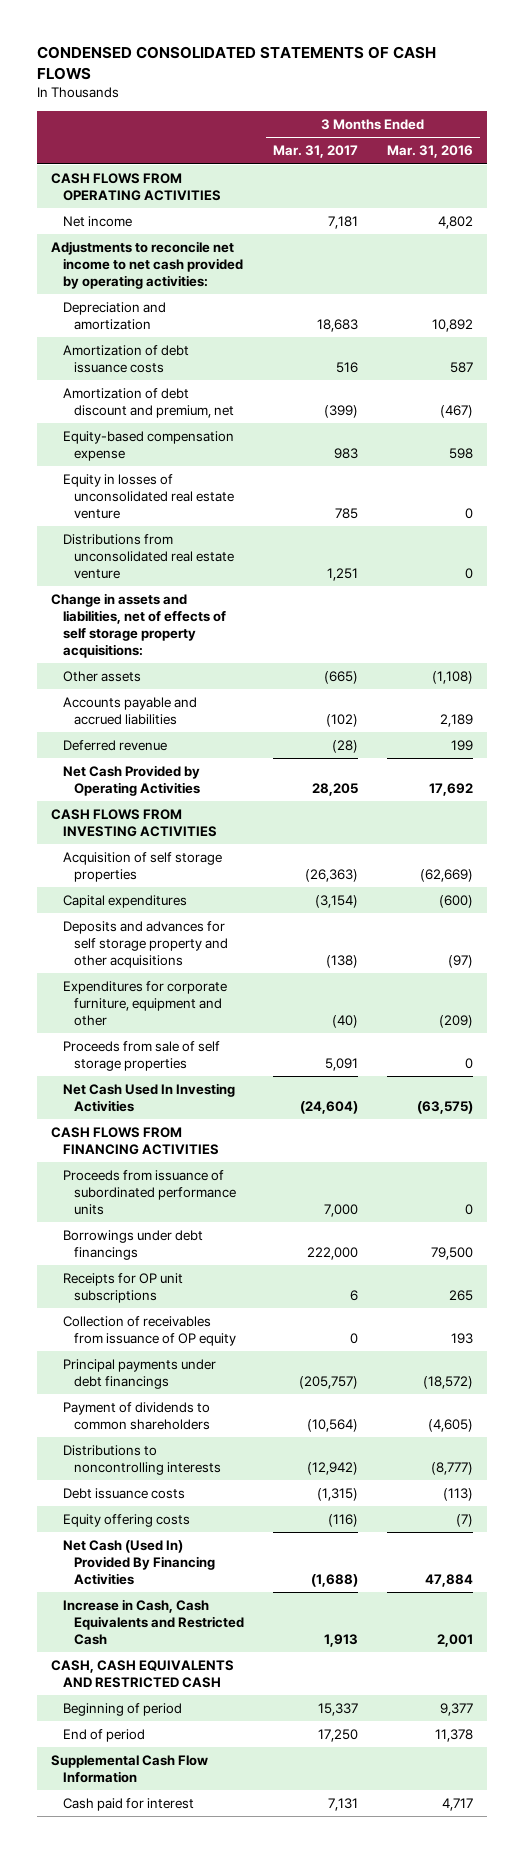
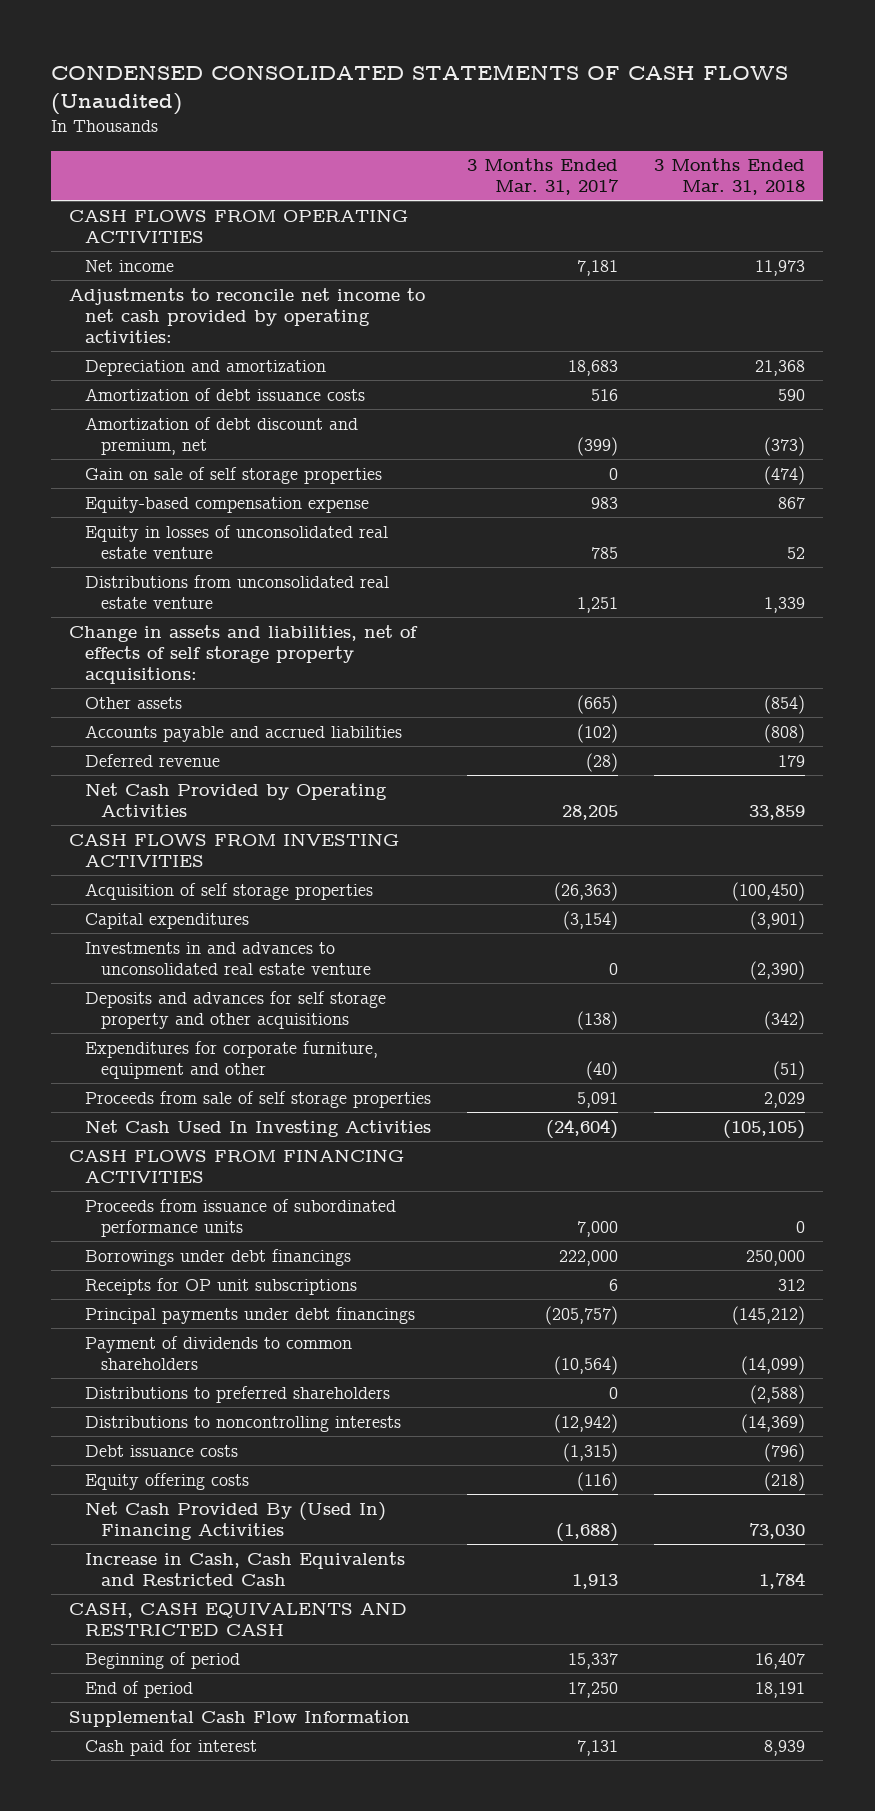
- CONDENSED CONSOLIDATED STATEMENTS OF CASH FLOWS
+ CONDENSED CONSOLIDATED STATEMENTS OF CASH FLOWS (Unaudited)
- | 3 Months Ended Mar. 31, 2017 | 3 Months Ended Mar. 31, 2016
+ | 3 Months Ended Mar. 31, 2017 | 3 Months Ended Mar. 31, 2018
+ Gain on sale of self storage properties | 0 | (474)
+ Investments in and advances to unconsolidated real estate venture | 0 | (2,390)
- Collection of receivables from issuance of OP equity | 0 | 193
+ Distributions to preferred shareholders | 0 | (2,588)
- Net Cash (Used In) Provided By Financing Activities | (1,688) | 47,884
+ Net Cash Provided By (Used In) Financing Activities | (1,688) | 73,030

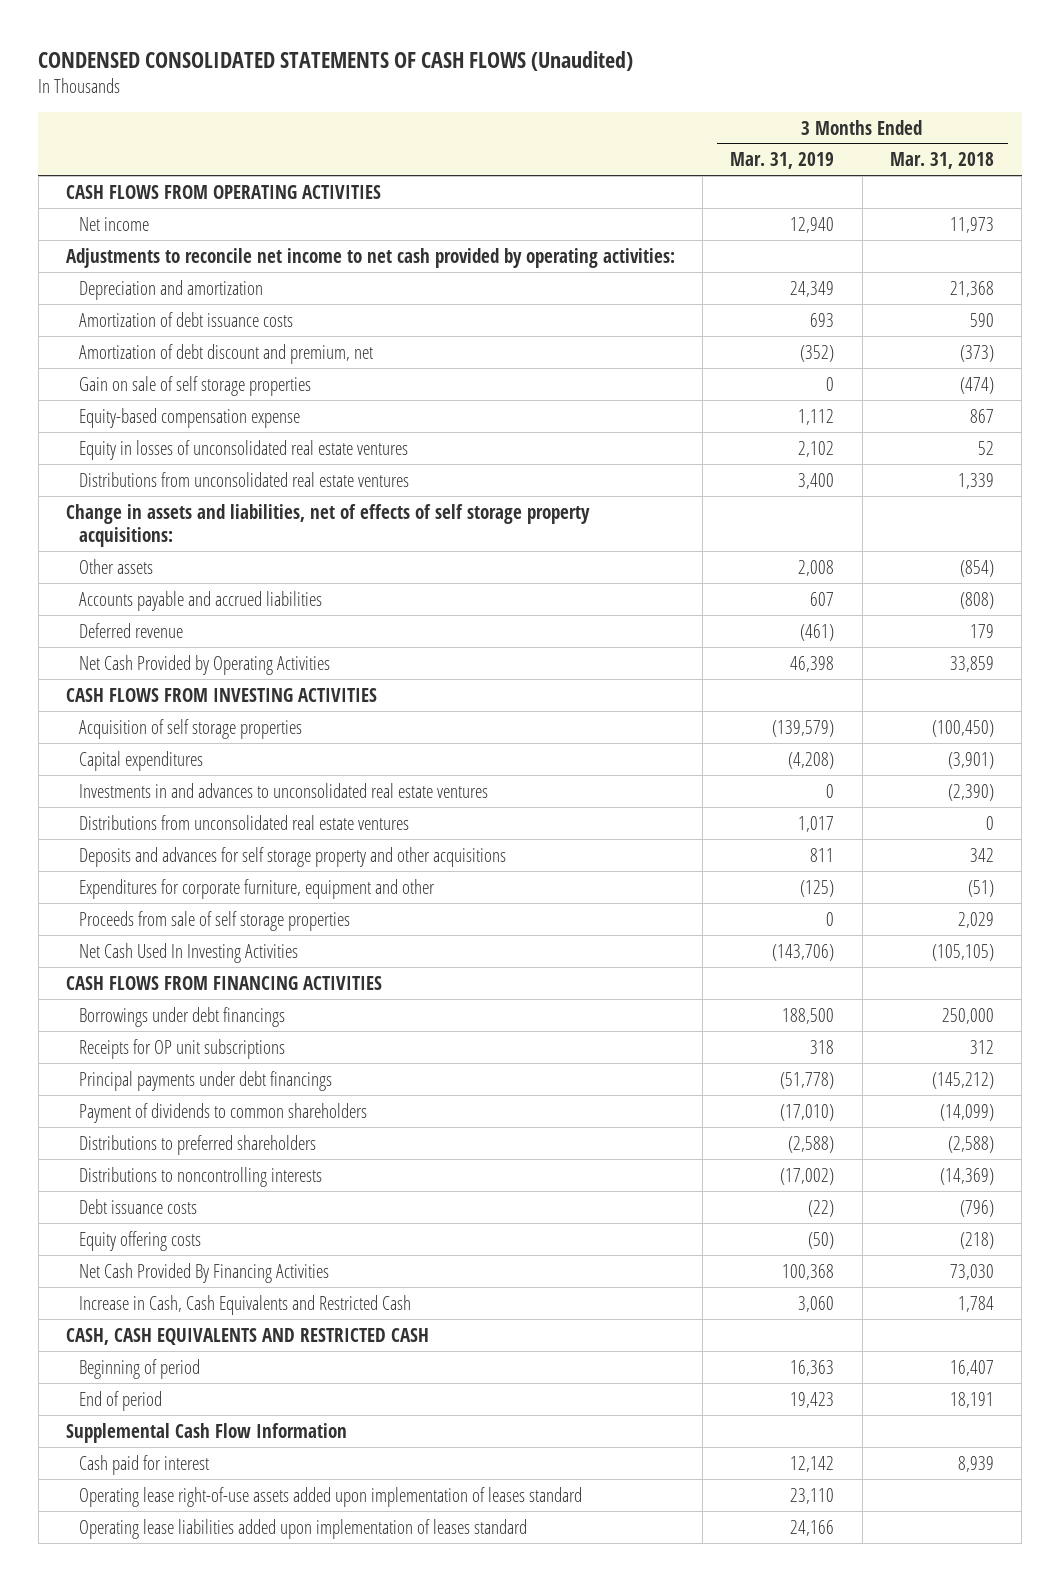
- | 3 Months Ended Mar. 31, 2017 | 3 Months Ended Mar. 31, 2018
+ | 3 Months Ended Mar. 31, 2019 | 3 Months Ended Mar. 31, 2018
- Equity in losses of unconsolidated real estate venture | 785 | 52
- Distributions from unconsolidated real estate venture | 1,251 | 1,339
+ Equity in losses of unconsolidated real estate ventures | 2,102 | 52
+ Distributions from unconsolidated real estate ventures | 3,400 | 1,339
- Investments in and advances to unconsolidated real estate venture | 0 | (2,390)
- Deposits and advances for self storage property and other acquisitions | (138) | (342)
+ Investments in and advances to unconsolidated real estate ventures | 0 | (2,390)
+ Distributions from unconsolidated real estate ventures | 1,017 | 0
+ Deposits and advances for self storage property and other acquisitions | 811 | 342
- Proceeds from issuance of subordinated performance units | 7,000 | 0
- Net Cash Provided By (Used In) Financing Activities | (1,688) | 73,030
+ Net Cash Provided By Financing Activities | 100,368 | 73,030
+ Operating lease right-of-use assets added upon implementation of leases standard | 23,110 |
+ Operating lease liabilities added upon implementation of leases standard | 24,166 |

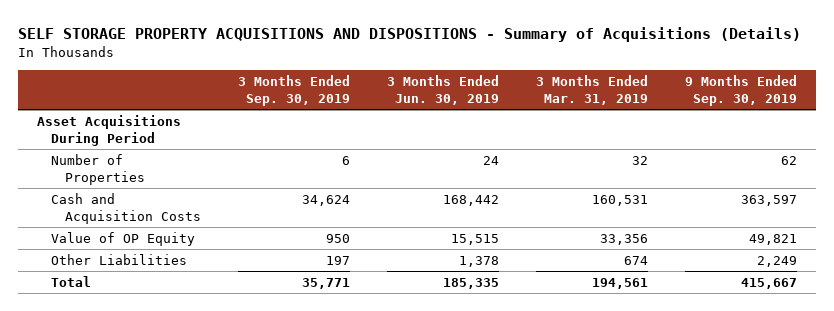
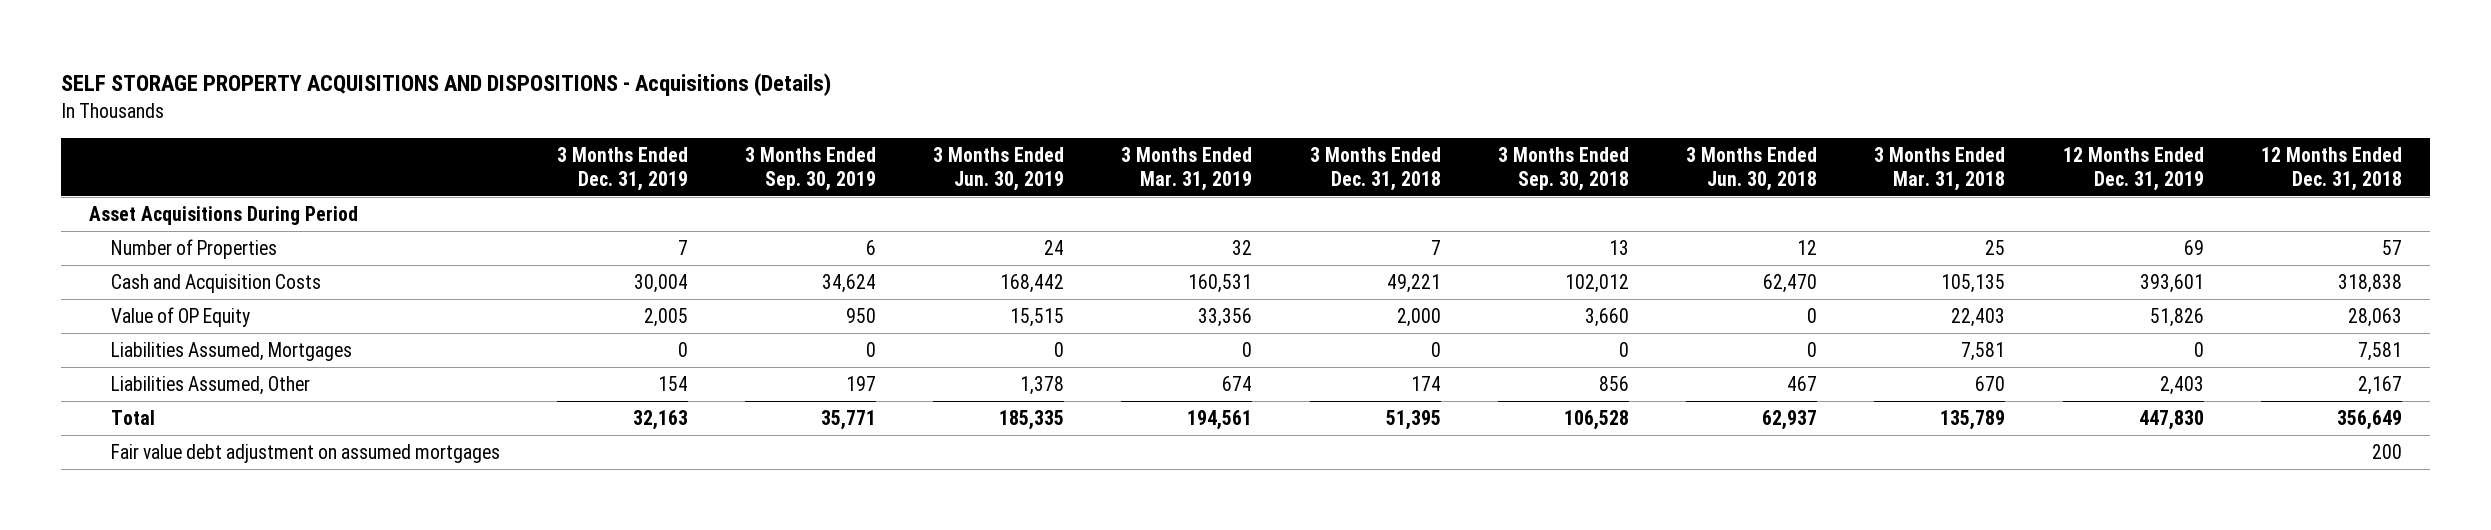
- SELF STORAGE PROPERTY ACQUISITIONS AND DISPOSITIONS - Summary of Acquisitions (Details)
+ SELF STORAGE PROPERTY ACQUISITIONS AND DISPOSITIONS - Acquisitions (Details)
- | 3 Months Ended Sep. 30, 2019 | 3 Months Ended Jun. 30, 2019 | 3 Months Ended Mar. 31, 2019 | 9 Months Ended Sep. 30, 2019
+ | 3 Months Ended Dec. 31, 2019 | 3 Months Ended Sep. 30, 2019 | 3 Months Ended Jun. 30, 2019 | 3 Months Ended Mar. 31, 2019 | 3 Months Ended Dec. 31, 2018 | 3 Months Ended Sep. 30, 2018 | 3 Months Ended Jun. 30, 2018 | 3 Months Ended Mar. 31, 2018 | 12 Months Ended Dec. 31, 2019 | 12 Months Ended Dec. 31, 2018
- Other Liabilities | 197 | 1,378 | 674 | 2,249
+ Liabilities Assumed, Mortgages | 0 | 0 | 0 | 0 | 0 | 0 | 0 | 7,581 | 0 | 7,581
+ Liabilities Assumed, Other | 154 | 197 | 1,378 | 674 | 174 | 856 | 467 | 670 | 2,403 | 2,167
+ Fair value debt adjustment on assumed mortgages | | | | | | | | | | 200

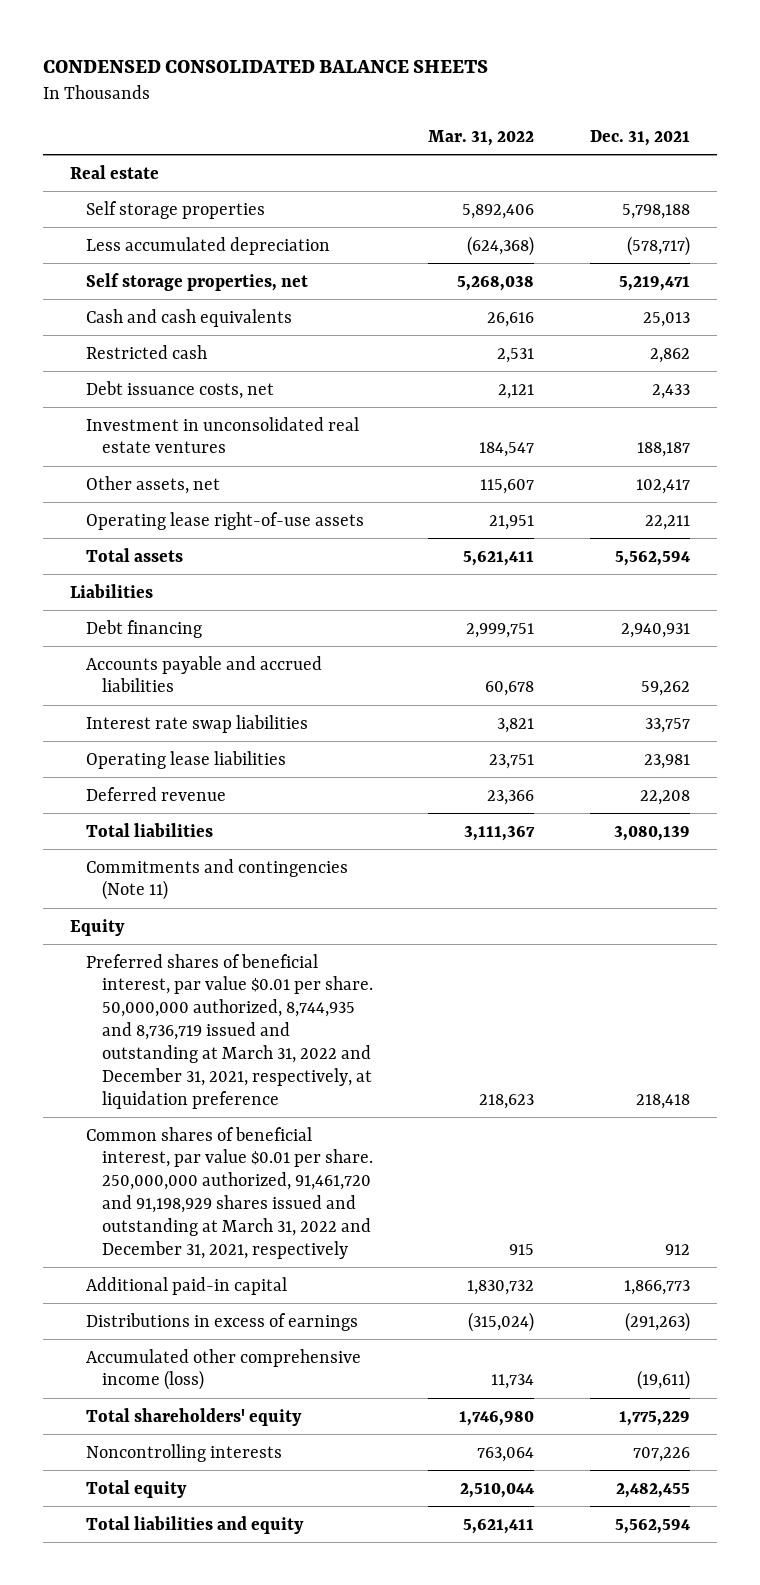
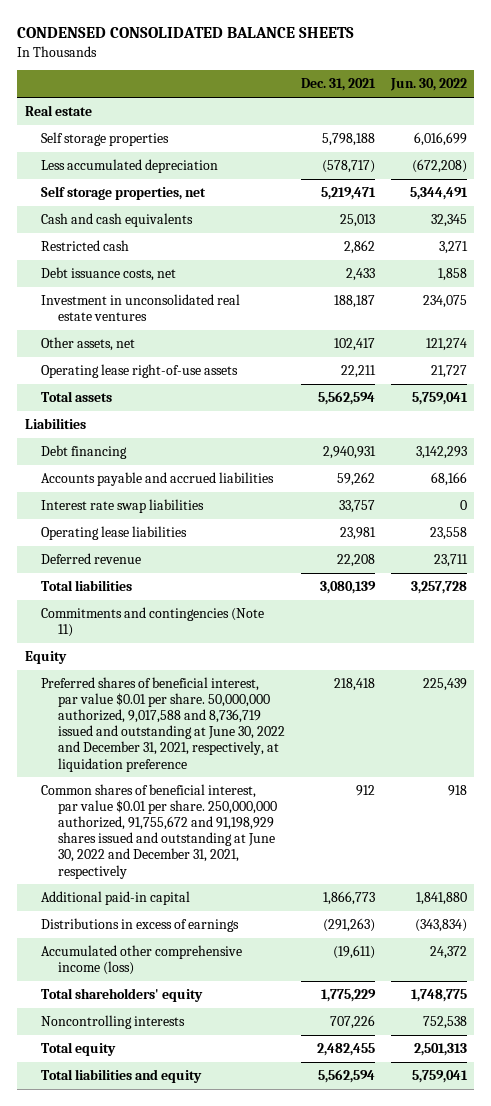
- | Mar. 31, 2022 | Dec. 31, 2021
+ | Dec. 31, 2021 | Jun. 30, 2022
- Preferred shares of beneficial interest, par value $0.01 per share. 50,000,000 authorized, 8,744,935 and 8,736,719 issued and outstanding at March 31, 2022 and December 31, 2021, respectively, at liquidation preference | 218,623 | 218,418
- Common shares of beneficial interest, par value $0.01 per share. 250,000,000 authorized, 91,461,720 and 91,198,929 shares issued and outstanding at March 31, 2022 and December 31, 2021, respectively | 915 | 912
+ Preferred shares of beneficial interest, par value $0.01 per share. 50,000,000 authorized, 9,017,588 and 8,736,719 issued and outstanding at June 30, 2022 and December 31, 2021, respectively, at liquidation preference | 218,418 | 225,439
+ Common shares of beneficial interest, par value $0.01 per share. 250,000,000 authorized, 91,755,672 and 91,198,929 shares issued and outstanding at June 30, 2022 and December 31, 2021, respectively | 912 | 918

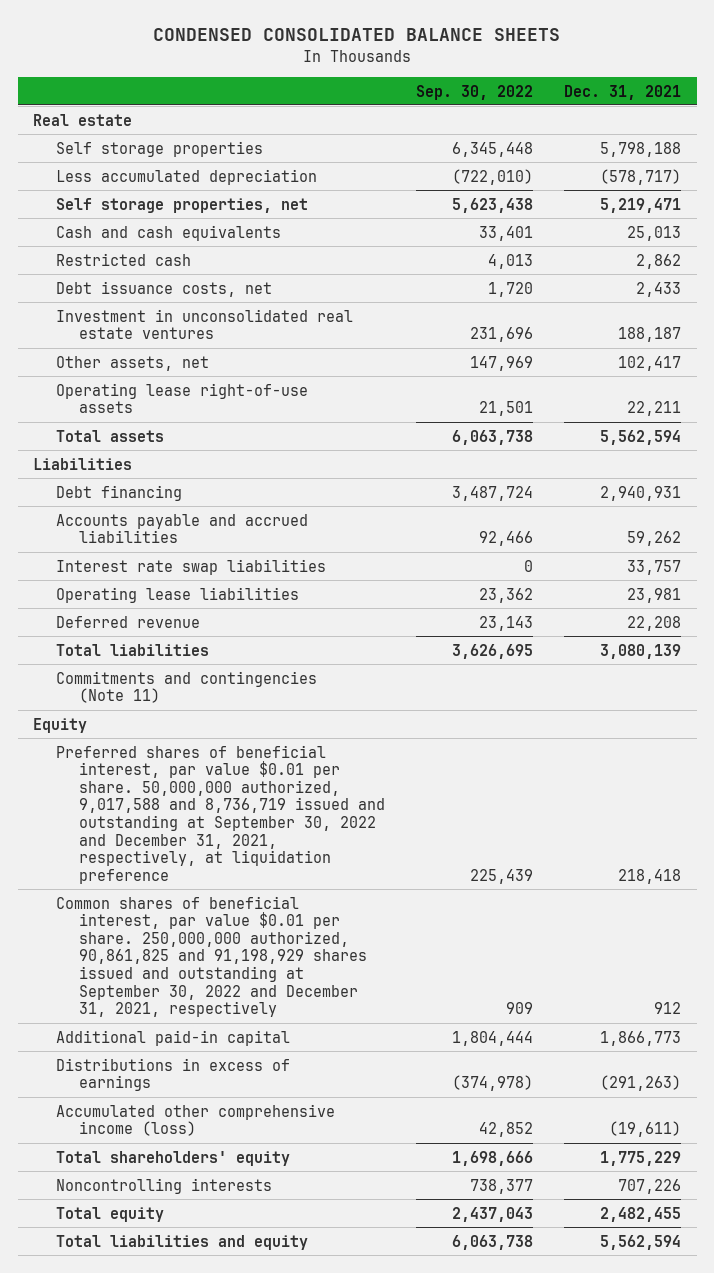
- | Dec. 31, 2021 | Jun. 30, 2022
+ | Sep. 30, 2022 | Dec. 31, 2021
- Preferred shares of beneficial interest, par value $0.01 per share. 50,000,000 authorized, 9,017,588 and 8,736,719 issued and outstanding at June 30, 2022 and December 31, 2021, respectively, at liquidation preference | 218,418 | 225,439
- Common shares of beneficial interest, par value $0.01 per share. 250,000,000 authorized, 91,755,672 and 91,198,929 shares issued and outstanding at June 30, 2022 and December 31, 2021, respectively | 912 | 918
+ Preferred shares of beneficial interest, par value $0.01 per share. 50,000,000 authorized, 9,017,588 and 8,736,719 issued and outstanding at September 30, 2022 and December 31, 2021, respectively, at liquidation preference | 225,439 | 218,418
+ Common shares of beneficial interest, par value $0.01 per share. 250,000,000 authorized, 90,861,825 and 91,198,929 shares issued and outstanding at September 30, 2022 and December 31, 2021, respectively | 909 | 912

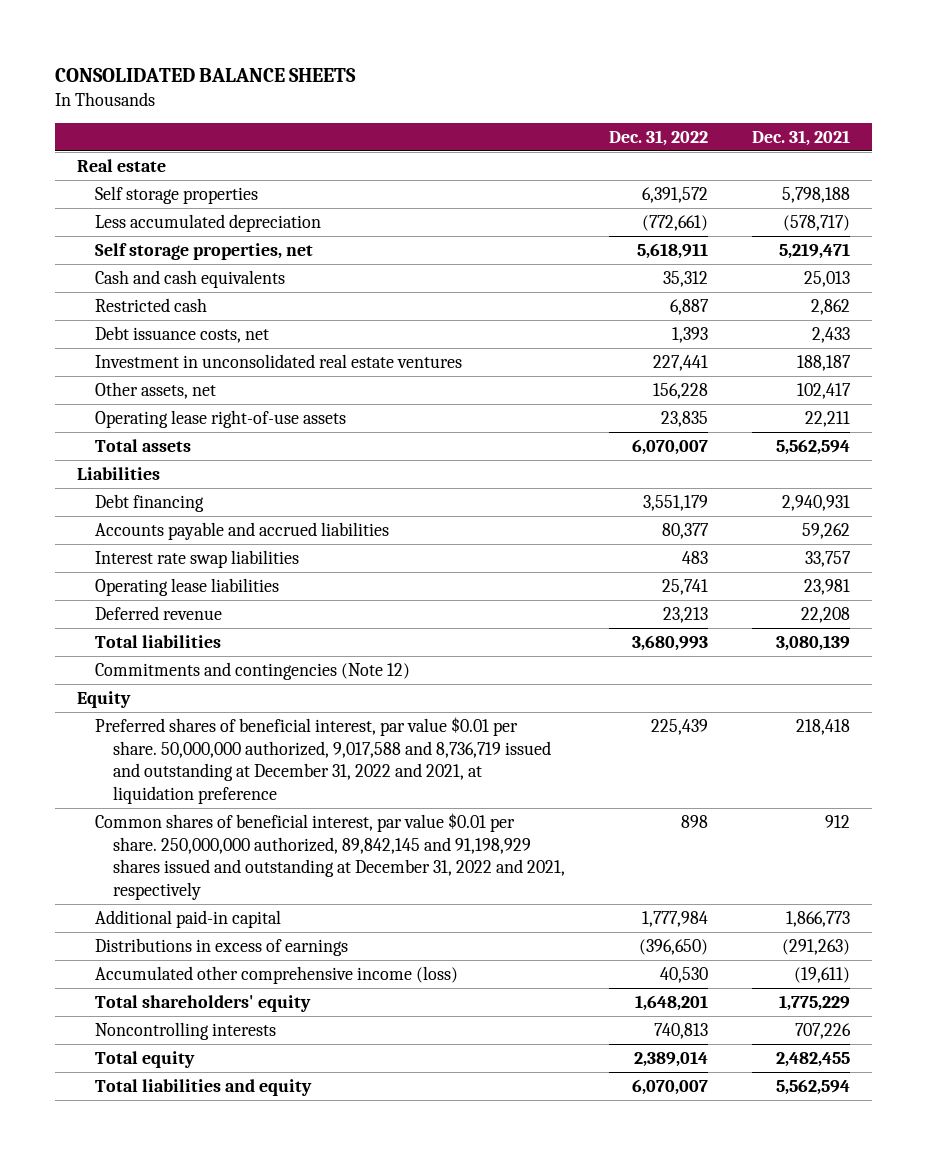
- CONDENSED CONSOLIDATED BALANCE SHEETS
+ CONSOLIDATED BALANCE SHEETS
- | Sep. 30, 2022 | Dec. 31, 2021
+ | Dec. 31, 2022 | Dec. 31, 2021
- Commitments and contingencies (Note 11)
+ Commitments and contingencies (Note 12)
- Preferred shares of beneficial interest, par value $0.01 per share. 50,000,000 authorized, 9,017,588 and 8,736,719 issued and outstanding at September 30, 2022 and December 31, 2021, respectively, at liquidation preference | 225,439 | 218,418
- Common shares of beneficial interest, par value $0.01 per share. 250,000,000 authorized, 90,861,825 and 91,198,929 shares issued and outstanding at September 30, 2022 and December 31, 2021, respectively | 909 | 912
+ Preferred shares of beneficial interest, par value $0.01 per share. 50,000,000 authorized, 9,017,588 and 8,736,719 issued and outstanding at December 31, 2022 and 2021, at liquidation preference | 225,439 | 218,418
+ Common shares of beneficial interest, par value $0.01 per share. 250,000,000 authorized, 89,842,145 and 91,198,929 shares issued and outstanding at December 31, 2022 and 2021, respectively | 898 | 912

